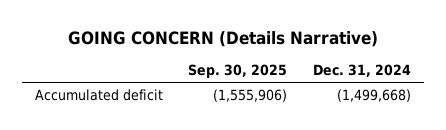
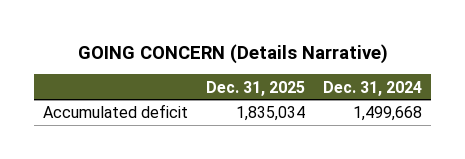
- | Sep. 30, 2025 | Dec. 31, 2024
+ | Dec. 31, 2025 | Dec. 31, 2024
- Accumulated deficit | (1,555,906) | (1,499,668)
+ Accumulated deficit | 1,835,034 | 1,499,668

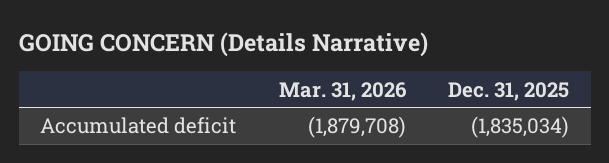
- | Dec. 31, 2025 | Dec. 31, 2024
+ | Mar. 31, 2026 | Dec. 31, 2025
- Accumulated deficit | 1,835,034 | 1,499,668
+ Accumulated deficit | (1,879,708) | (1,835,034)

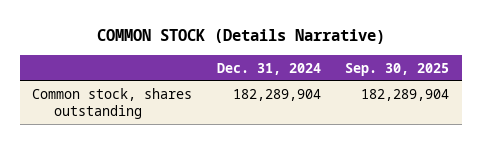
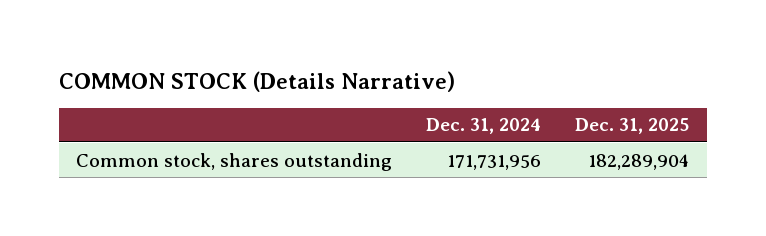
- | Dec. 31, 2024 | Sep. 30, 2025
+ | Dec. 31, 2024 | Dec. 31, 2025
- Common stock, shares outstanding | 182,289,904 | 182,289,904
+ Common stock, shares outstanding | 171,731,956 | 182,289,904

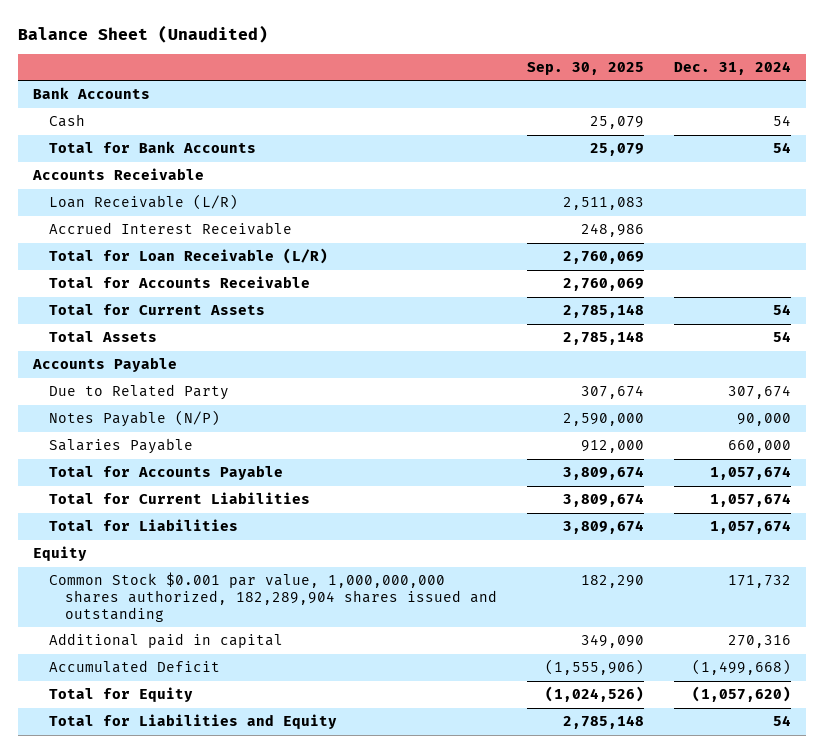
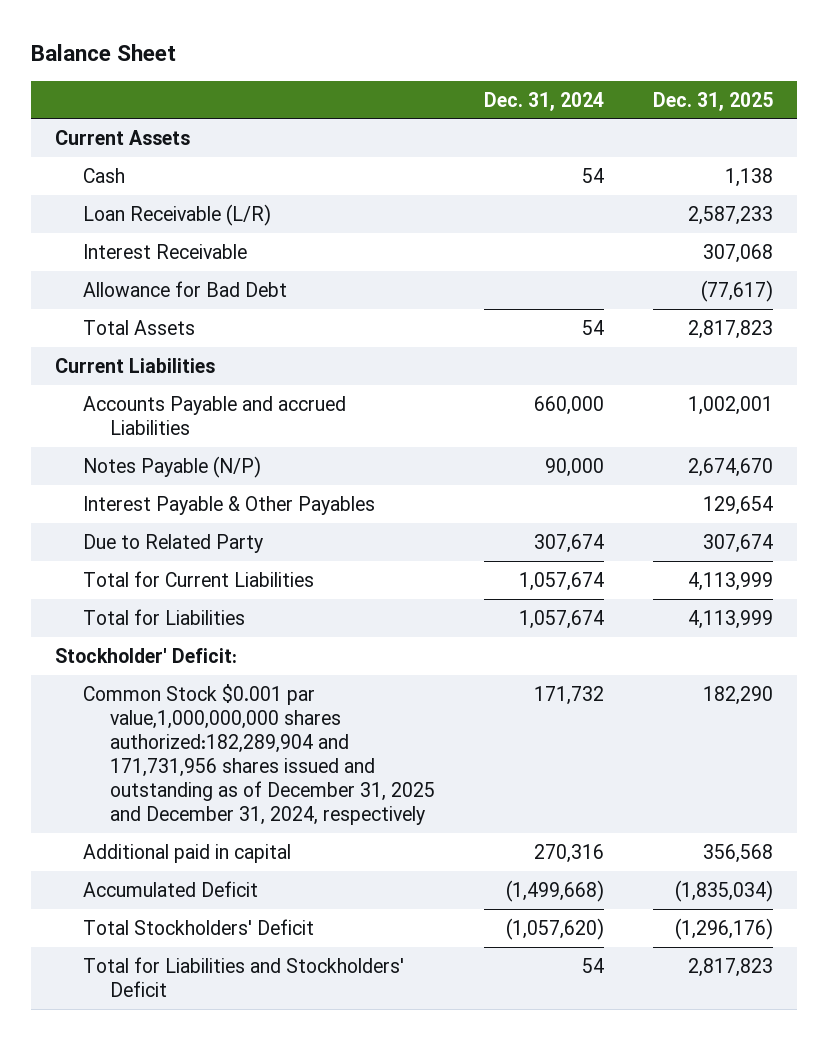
- Balance Sheet (Unaudited)
+ Balance Sheet
- | Sep. 30, 2025 | Dec. 31, 2024
+ | Dec. 31, 2024 | Dec. 31, 2025
- Bank Accounts
+ Current Assets
- Total for Bank Accounts | 25,079 | 54
- Accounts Receivable
- Accrued Interest Receivable | 248,986 |
- Total for Loan Receivable (L/R) | 2,760,069 |
- Total for Accounts Receivable | 2,760,069 |
- Total for Current Assets | 2,785,148 | 54
+ Interest Receivable | | 307,068
+ Allowance for Bad Debt | | (77,617)
- Accounts Payable
+ Current Liabilities
+ Accounts Payable and accrued Liabilities | 660,000 | 1,002,001
- Salaries Payable | 912,000 | 660,000
- Total for Accounts Payable | 3,809,674 | 1,057,674
+ Interest Payable & Other Payables | | 129,654
moved down: Due to Related Party | 307,674 | 307,674
- Equity
- Common Stock $0.001 par value, 1,000,000,000 shares authorized, 182,289,904 shares issued and outstanding | 182,290 | 171,732
+ Stockholder' Deficit:
+ Common Stock $0.001 par value,1,000,000,000 shares authorized:182,289,904 and 171,731,956 shares issued and outstanding as of December 31, 2025 and December 31, 2024, respectively | 171,732 | 182,290
- Total for Equity | (1,024,526) | (1,057,620)
- Total for Liabilities and Equity | 2,785,148 | 54
+ Total Stockholders' Deficit | (1,057,620) | (1,296,176)
+ Total for Liabilities and Stockholders' Deficit | 54 | 2,817,823

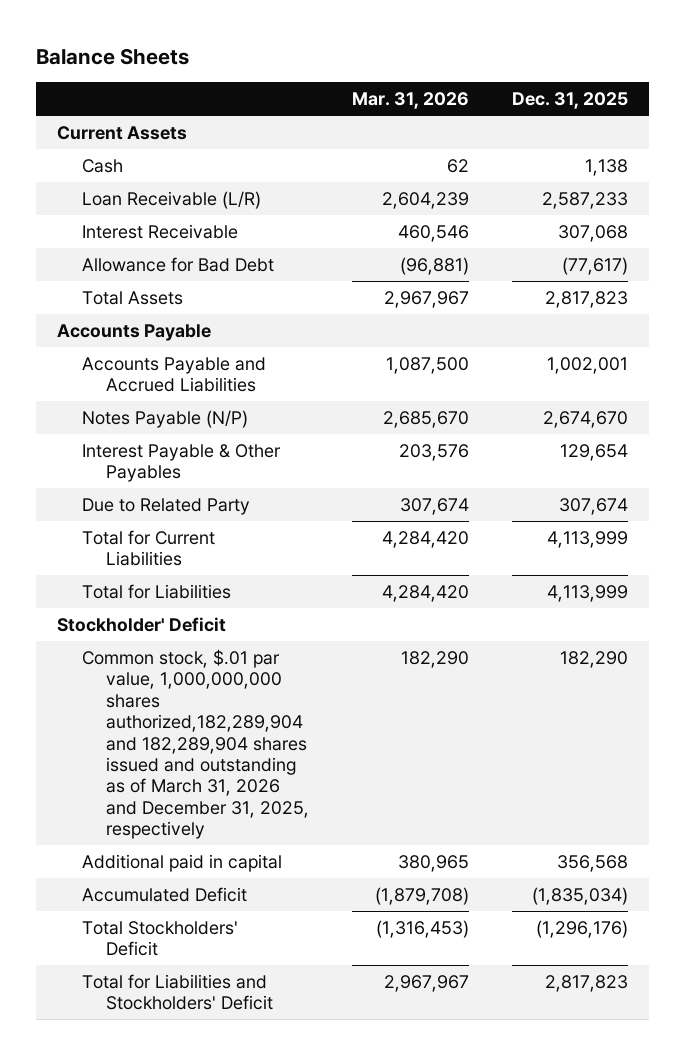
- Balance Sheet
+ Balance Sheets
- | Dec. 31, 2024 | Dec. 31, 2025
+ | Mar. 31, 2026 | Dec. 31, 2025
- Current Liabilities
- Accounts Payable and accrued Liabilities | 660,000 | 1,002,001
+ Accounts Payable
+ Accounts Payable and Accrued Liabilities | 1,087,500 | 1,002,001
- Stockholder' Deficit:
- Common Stock $0.001 par value,1,000,000,000 shares authorized:182,289,904 and 171,731,956 shares issued and outstanding as of December 31, 2025 and December 31, 2024, respectively | 171,732 | 182,290
+ Stockholder' Deficit
+ Common stock, $.01 par value, 1,000,000,000 shares authorized,182,289,904 and 182,289,904 shares issued and outstanding as of March 31, 2026 and December 31, 2025, respectively | 182,290 | 182,290

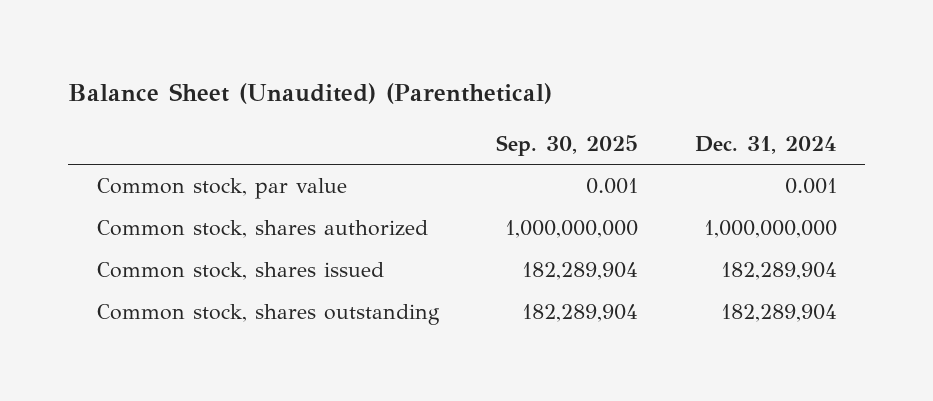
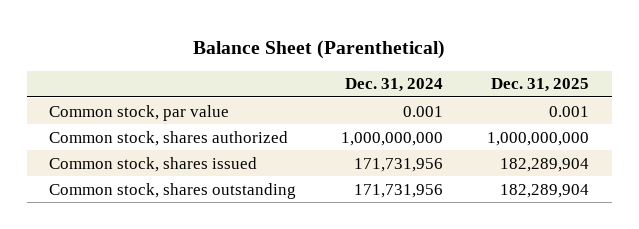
- Balance Sheet (Unaudited) (Parenthetical)
+ Balance Sheet (Parenthetical)
- | Sep. 30, 2025 | Dec. 31, 2024
+ | Dec. 31, 2024 | Dec. 31, 2025
- Common stock, shares issued | 182,289,904 | 182,289,904
- Common stock, shares outstanding | 182,289,904 | 182,289,904
+ Common stock, shares issued | 171,731,956 | 182,289,904
+ Common stock, shares outstanding | 171,731,956 | 182,289,904

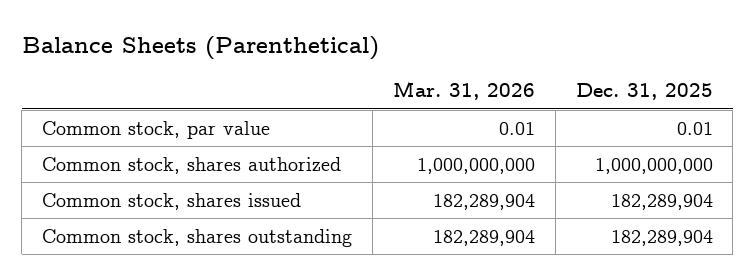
- Balance Sheet (Parenthetical)
+ Balance Sheets (Parenthetical)
- | Dec. 31, 2024 | Dec. 31, 2025
+ | Mar. 31, 2026 | Dec. 31, 2025
- Common stock, par value | 0.001 | 0.001
+ Common stock, par value | 0.01 | 0.01

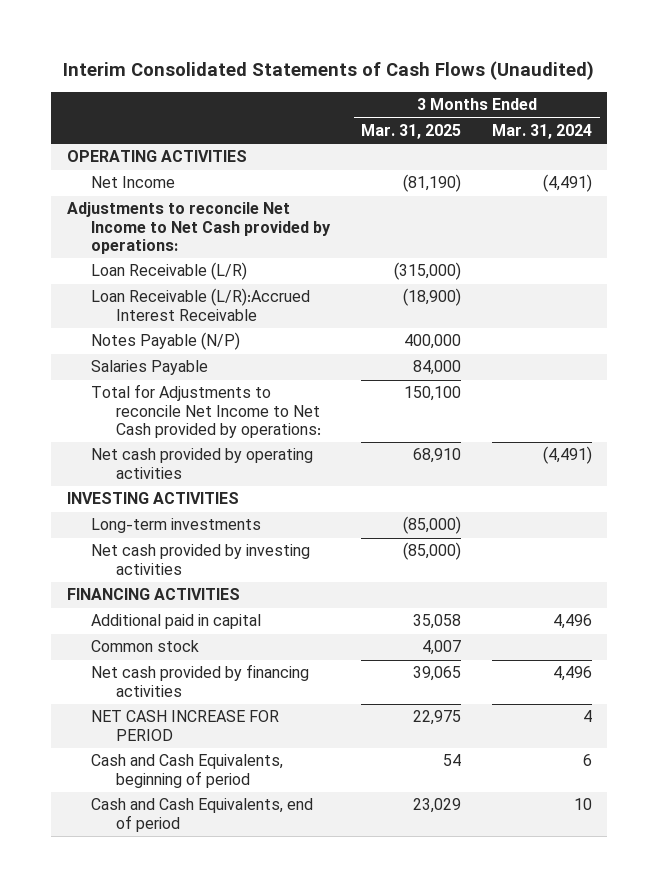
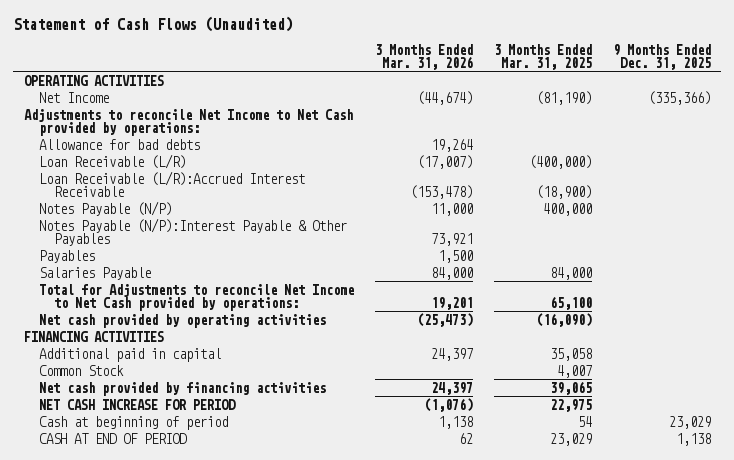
- Interim Consolidated Statements of Cash Flows (Unaudited)
+ Statement of Cash Flows (Unaudited)
- | 3 Months Ended Mar. 31, 2025 | 3 Months Ended Mar. 31, 2024
+ | 3 Months Ended Mar. 31, 2026 | 3 Months Ended Mar. 31, 2025 | 9 Months Ended Dec. 31, 2025
- Loan Receivable (L/R) | (315,000) |
+ Allowance for bad debts | 19,264 | |
+ Loan Receivable (L/R) | (17,007) | (400,000) |
+ Notes Payable (N/P):Interest Payable & Other Payables | 73,921 | |
+ Payables | 1,500 | |
- Total for Adjustments to reconcile Net Income to Net Cash provided by operations: | 150,100 |
- Net cash provided by operating activities | 68,910 | (4,491)
- INVESTING ACTIVITIES
- Long-term investments | (85,000) |
- Net cash provided by investing activities | (85,000) |
+ Total for Adjustments to reconcile Net Income to Net Cash provided by operations: | 19,201 | 65,100 |
+ Net cash provided by operating activities | (25,473) | (16,090) |
- Common stock | 4,007 |
+ Common Stock | | 4,007 |
- Cash and Cash Equivalents, beginning of period | 54 | 6
- Cash and Cash Equivalents, end of period | 23,029 | 10
+ Cash at beginning of period | 1,138 | 54 | 23,029
+ CASH AT END OF PERIOD | 62 | 23,029 | 1,138

